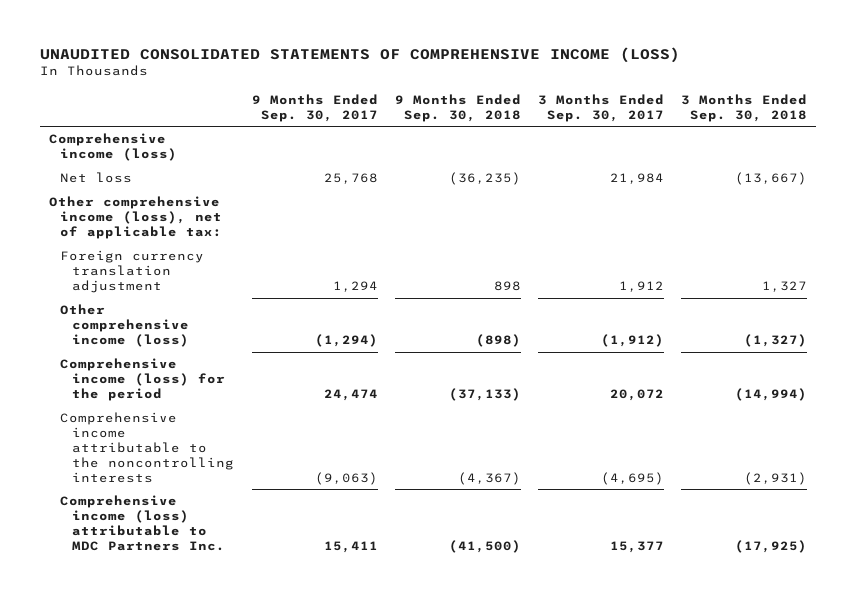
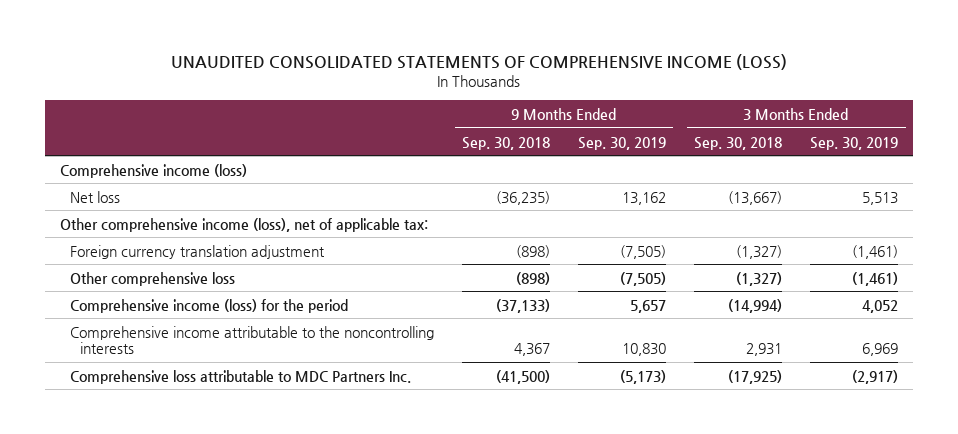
- | 9 Months Ended Sep. 30, 2017 | 9 Months Ended Sep. 30, 2018 | 3 Months Ended Sep. 30, 2017 | 3 Months Ended Sep. 30, 2018
+ | 9 Months Ended Sep. 30, 2018 | 9 Months Ended Sep. 30, 2019 | 3 Months Ended Sep. 30, 2018 | 3 Months Ended Sep. 30, 2019
- Foreign currency translation adjustment | 1,294 | 898 | 1,912 | 1,327
- Other comprehensive income (loss) | (1,294) | (898) | (1,912) | (1,327)
+ Foreign currency translation adjustment | (898) | (7,505) | (1,327) | (1,461)
+ Other comprehensive loss | (898) | (7,505) | (1,327) | (1,461)
- Comprehensive income attributable to the noncontrolling interests | (9,063) | (4,367) | (4,695) | (2,931)
- Comprehensive income (loss) attributable to MDC Partners Inc. | 15,411 | (41,500) | 15,377 | (17,925)
+ Comprehensive income attributable to the noncontrolling interests | 4,367 | 10,830 | 2,931 | 6,969
+ Comprehensive loss attributable to MDC Partners Inc. | (41,500) | (5,173) | (17,925) | (2,917)

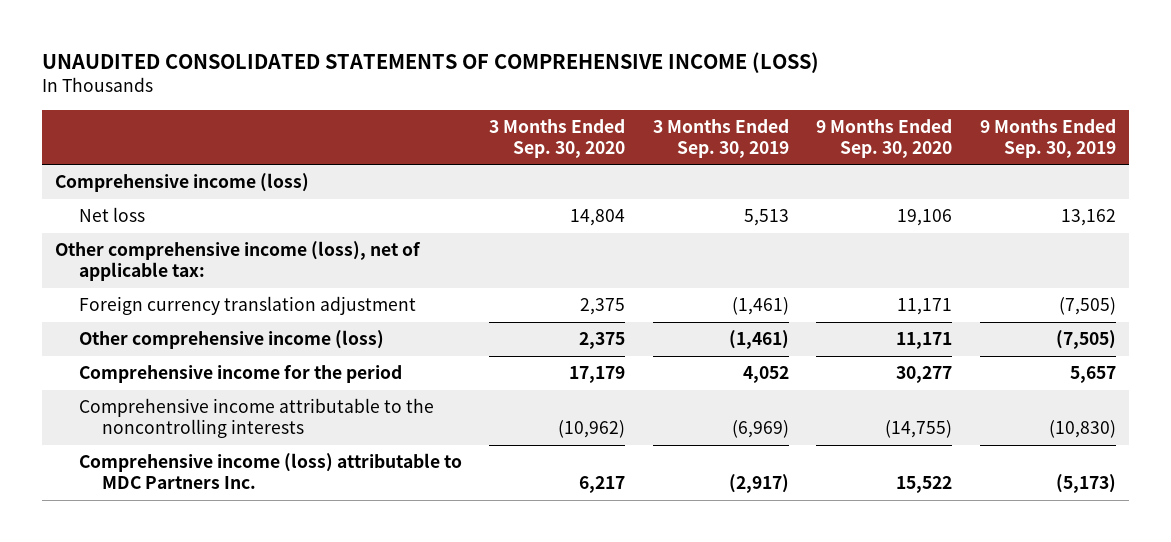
- | 9 Months Ended Sep. 30, 2018 | 9 Months Ended Sep. 30, 2019 | 3 Months Ended Sep. 30, 2018 | 3 Months Ended Sep. 30, 2019
+ | 3 Months Ended Sep. 30, 2020 | 3 Months Ended Sep. 30, 2019 | 9 Months Ended Sep. 30, 2020 | 9 Months Ended Sep. 30, 2019
- Other comprehensive loss | (898) | (7,505) | (1,327) | (1,461)
- Comprehensive income (loss) for the period | (37,133) | 5,657 | (14,994) | 4,052
- Comprehensive income attributable to the noncontrolling interests | 4,367 | 10,830 | 2,931 | 6,969
- Comprehensive loss attributable to MDC Partners Inc. | (41,500) | (5,173) | (17,925) | (2,917)
+ Other comprehensive income (loss) | 2,375 | (1,461) | 11,171 | (7,505)
+ Comprehensive income for the period | 17,179 | 4,052 | 30,277 | 5,657
+ Comprehensive income attributable to the noncontrolling interests | (10,962) | (6,969) | (14,755) | (10,830)
+ Comprehensive income (loss) attributable to MDC Partners Inc. | 6,217 | (2,917) | 15,522 | (5,173)

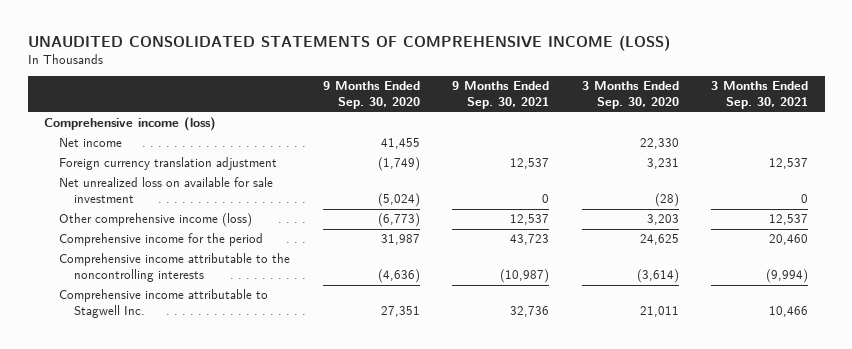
- | 3 Months Ended Sep. 30, 2020 | 3 Months Ended Sep. 30, 2019 | 9 Months Ended Sep. 30, 2020 | 9 Months Ended Sep. 30, 2019
+ | 9 Months Ended Sep. 30, 2020 | 9 Months Ended Sep. 30, 2021 | 3 Months Ended Sep. 30, 2020 | 3 Months Ended Sep. 30, 2021
- Net loss | 14,804 | 5,513 | 19,106 | 13,162
- Other comprehensive income (loss), net of applicable tax:
- Foreign currency translation adjustment | 2,375 | (1,461) | 11,171 | (7,505)
- Other comprehensive income (loss) | 2,375 | (1,461) | 11,171 | (7,505)
- Comprehensive income for the period | 17,179 | 4,052 | 30,277 | 5,657
- Comprehensive income attributable to the noncontrolling interests | (10,962) | (6,969) | (14,755) | (10,830)
- Comprehensive income (loss) attributable to MDC Partners Inc. | 6,217 | (2,917) | 15,522 | (5,173)
+ Net income | 41,455 | | 22,330 |
+ Foreign currency translation adjustment | (1,749) | 12,537 | 3,231 | 12,537
+ Net unrealized loss on available for sale investment | (5,024) | 0 | (28) | 0
+ Other comprehensive income (loss) | (6,773) | 12,537 | 3,203 | 12,537
+ Comprehensive income for the period | 31,987 | 43,723 | 24,625 | 20,460
+ Comprehensive income attributable to the noncontrolling interests | (4,636) | (10,987) | (3,614) | (9,994)
+ Comprehensive income attributable to Stagwell Inc. | 27,351 | 32,736 | 21,011 | 10,466

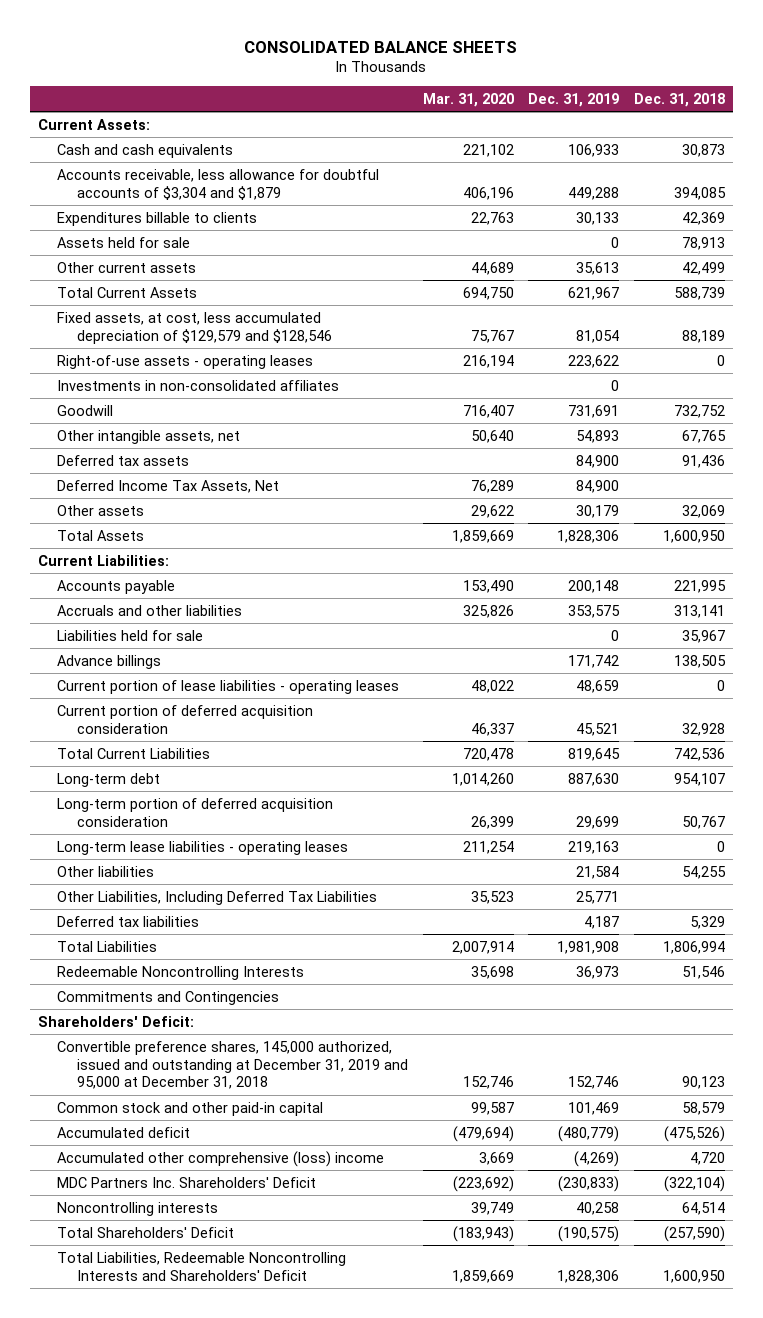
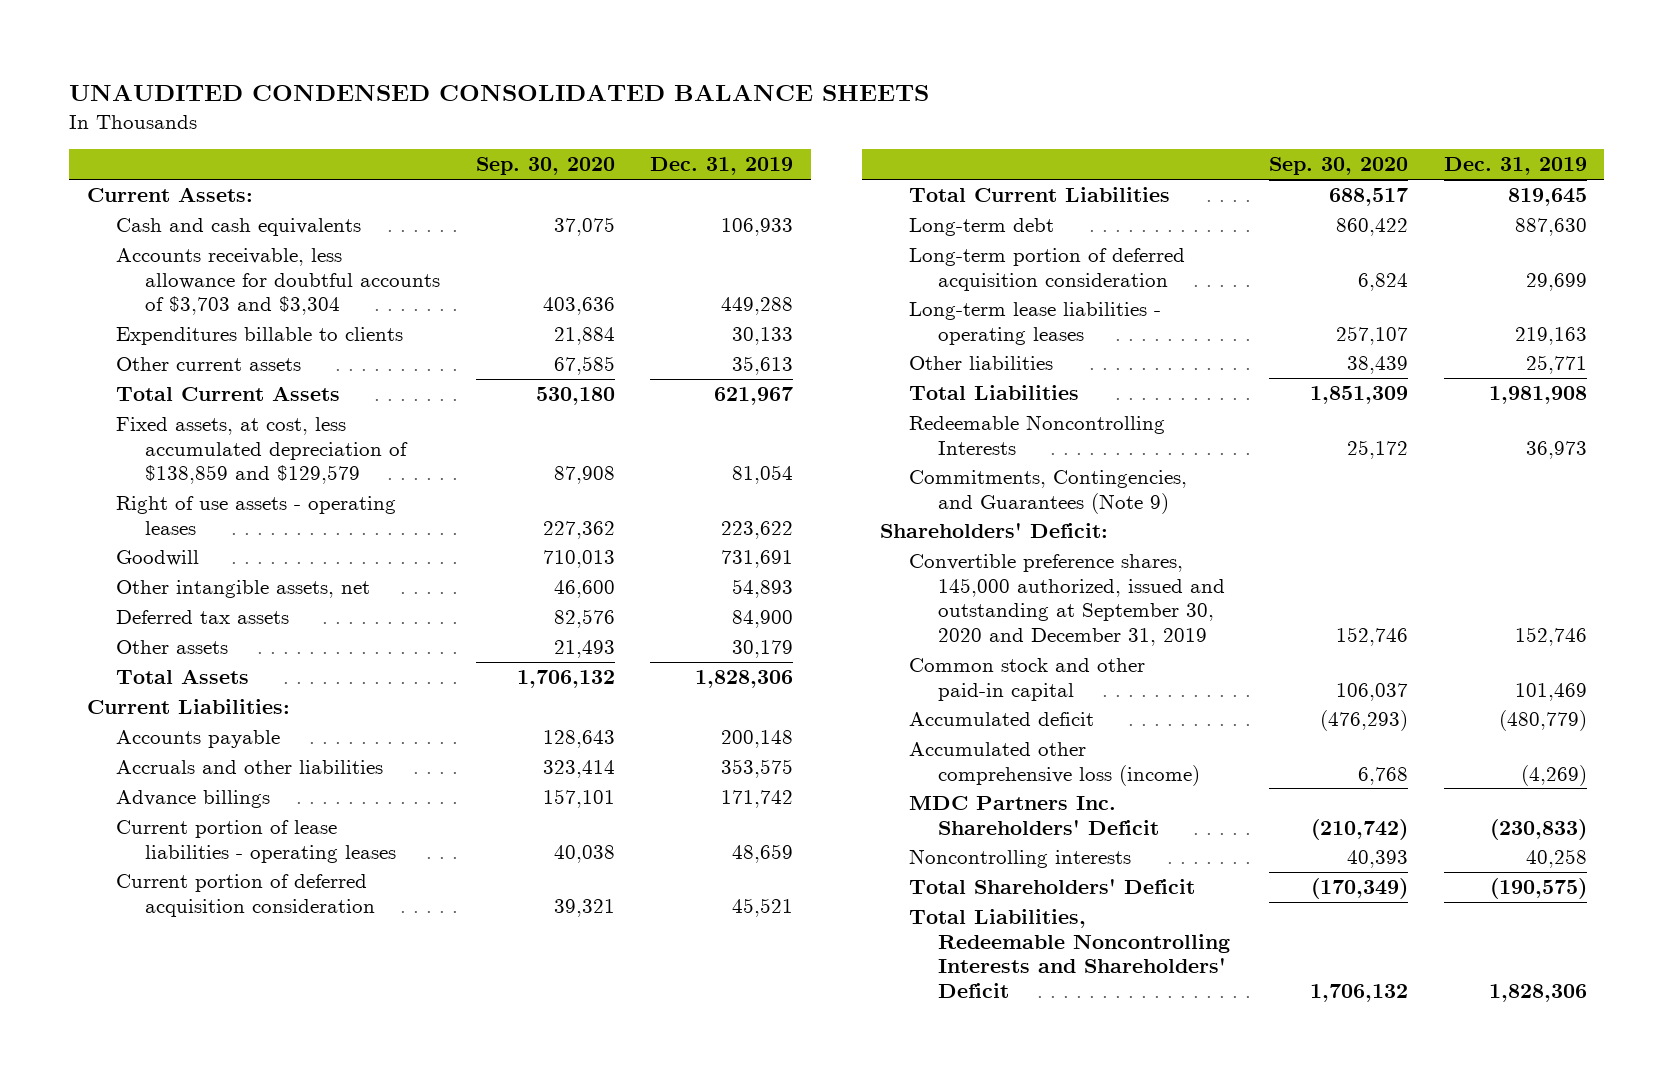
- CONSOLIDATED BALANCE SHEETS
+ UNAUDITED CONDENSED CONSOLIDATED BALANCE SHEETS
- | Mar. 31, 2020 | Dec. 31, 2019 | Dec. 31, 2018
+ | Sep. 30, 2020 | Dec. 31, 2019
- Accounts receivable, less allowance for doubtful accounts of $3,304 and $1,879 | 406,196 | 449,288 | 394,085
+ Accounts receivable, less allowance for doubtful accounts of $3,703 and $3,304 | 403,636 | 449,288
- Assets held for sale | | 0 | 78,913
- Fixed assets, at cost, less accumulated depreciation of $129,579 and $128,546 | 75,767 | 81,054 | 88,189
- Right-of-use assets - operating leases | 216,194 | 223,622 | 0
- Investments in non-consolidated affiliates | | 0 |
+ Fixed assets, at cost, less accumulated depreciation of $138,859 and $129,579 | 87,908 | 81,054
+ Right of use assets - operating leases | 227,362 | 223,622
- Deferred Income Tax Assets, Net | 76,289 | 84,900 |
- Liabilities held for sale | | 0 | 35,967
- Other liabilities | | 21,584 | 54,255
- Other Liabilities, Including Deferred Tax Liabilities | 35,523 | 25,771 |
- Deferred tax liabilities | | 4,187 | 5,329
+ Other liabilities | 38,439 | 25,771
- Commitments and Contingencies
+ Commitments, Contingencies, and Guarantees (Note 9)
- Convertible preference shares, 145,000 authorized, issued and outstanding at December 31, 2019 and 95,000 at December 31, 2018 | 152,746 | 152,746 | 90,123
+ Convertible preference shares, 145,000 authorized, issued and outstanding at September 30, 2020 and December 31, 2019 | 152,746 | 152,746
- Accumulated other comprehensive (loss) income | 3,669 | (4,269) | 4,720
+ Accumulated other comprehensive loss (income) | 6,768 | (4,269)

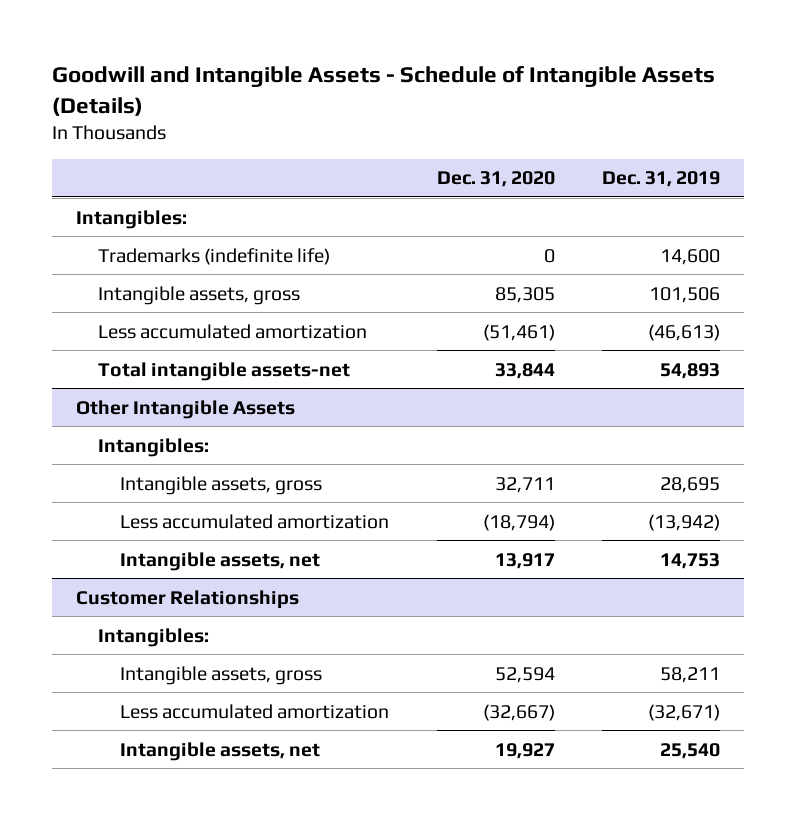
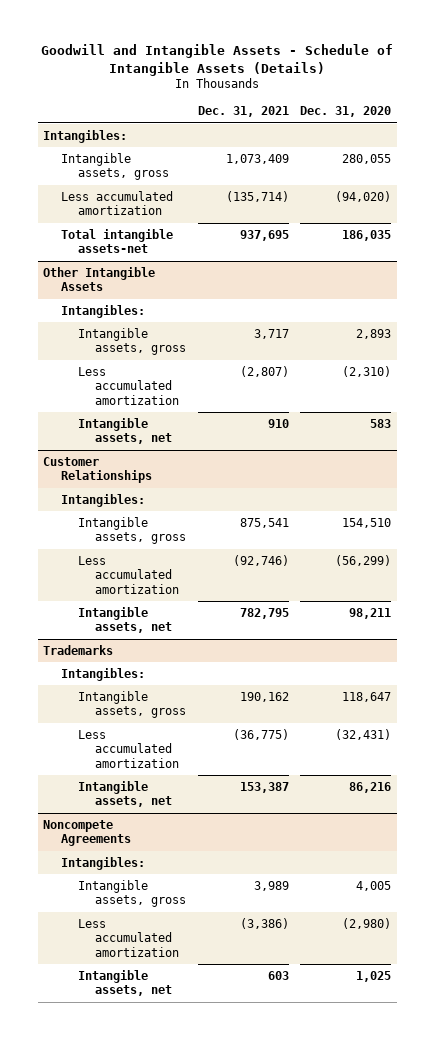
- | Dec. 31, 2020 | Dec. 31, 2019
+ | Dec. 31, 2021 | Dec. 31, 2020
- Trademarks (indefinite life) | 0 | 14,600
- Intangible assets, gross | 85,305 | 101,506
- Less accumulated amortization | (51,461) | (46,613)
- Total intangible assets-net | 33,844 | 54,893
+ Intangible assets, gross | 1,073,409 | 280,055
+ Less accumulated amortization | (135,714) | (94,020)
+ Total intangible assets-net | 937,695 | 186,035
@ Other Intangible Assets
- Intangible assets, gross | 32,711 | 28,695
- Less accumulated amortization | (18,794) | (13,942)
- Intangible assets, net | 13,917 | 14,753
+ Intangible assets, gross | 3,717 | 2,893
+ Less accumulated amortization | (2,807) | (2,310)
+ Intangible assets, net | 910 | 583
@ Customer Relationships
- Intangible assets, gross | 52,594 | 58,211
- Less accumulated amortization | (32,667) | (32,671)
- Intangible assets, net | 19,927 | 25,540
+ Intangible assets, gross | 875,541 | 154,510
+ Less accumulated amortization | (92,746) | (56,299)
+ Intangible assets, net | 782,795 | 98,211
+ Trademarks
+ Intangibles:
+ Intangible assets, gross | 190,162 | 118,647
+ Less accumulated amortization | (36,775) | (32,431)
+ Intangible assets, net | 153,387 | 86,216
+ Noncompete Agreements
+ Intangibles:
+ Intangible assets, gross | 3,989 | 4,005
+ Less accumulated amortization | (3,386) | (2,980)
+ Intangible assets, net | 603 | 1,025

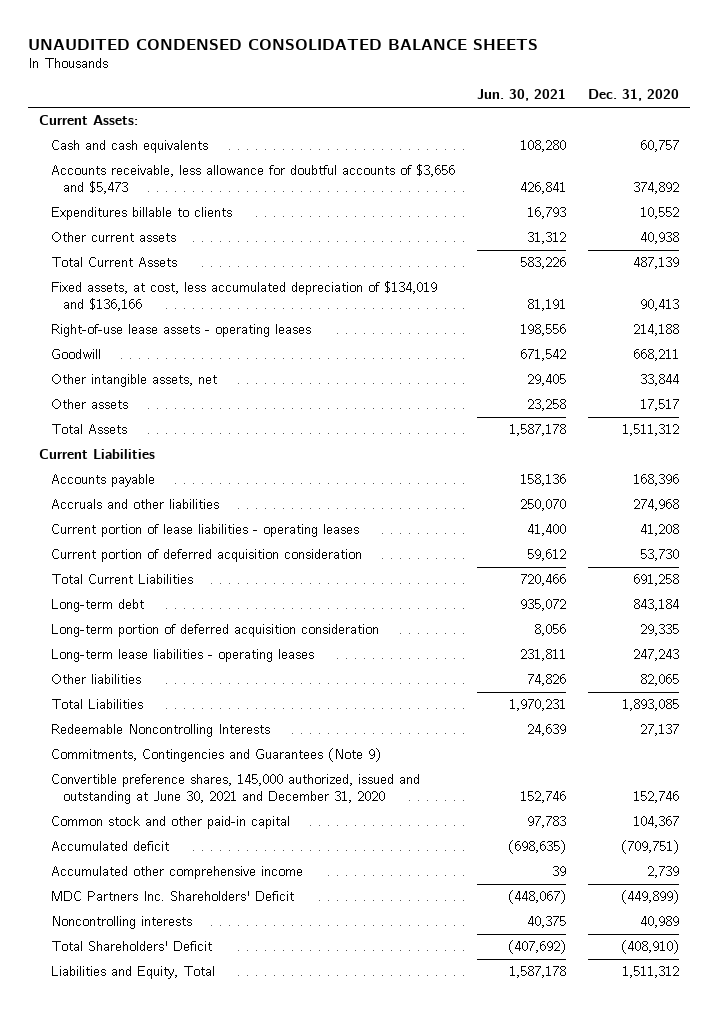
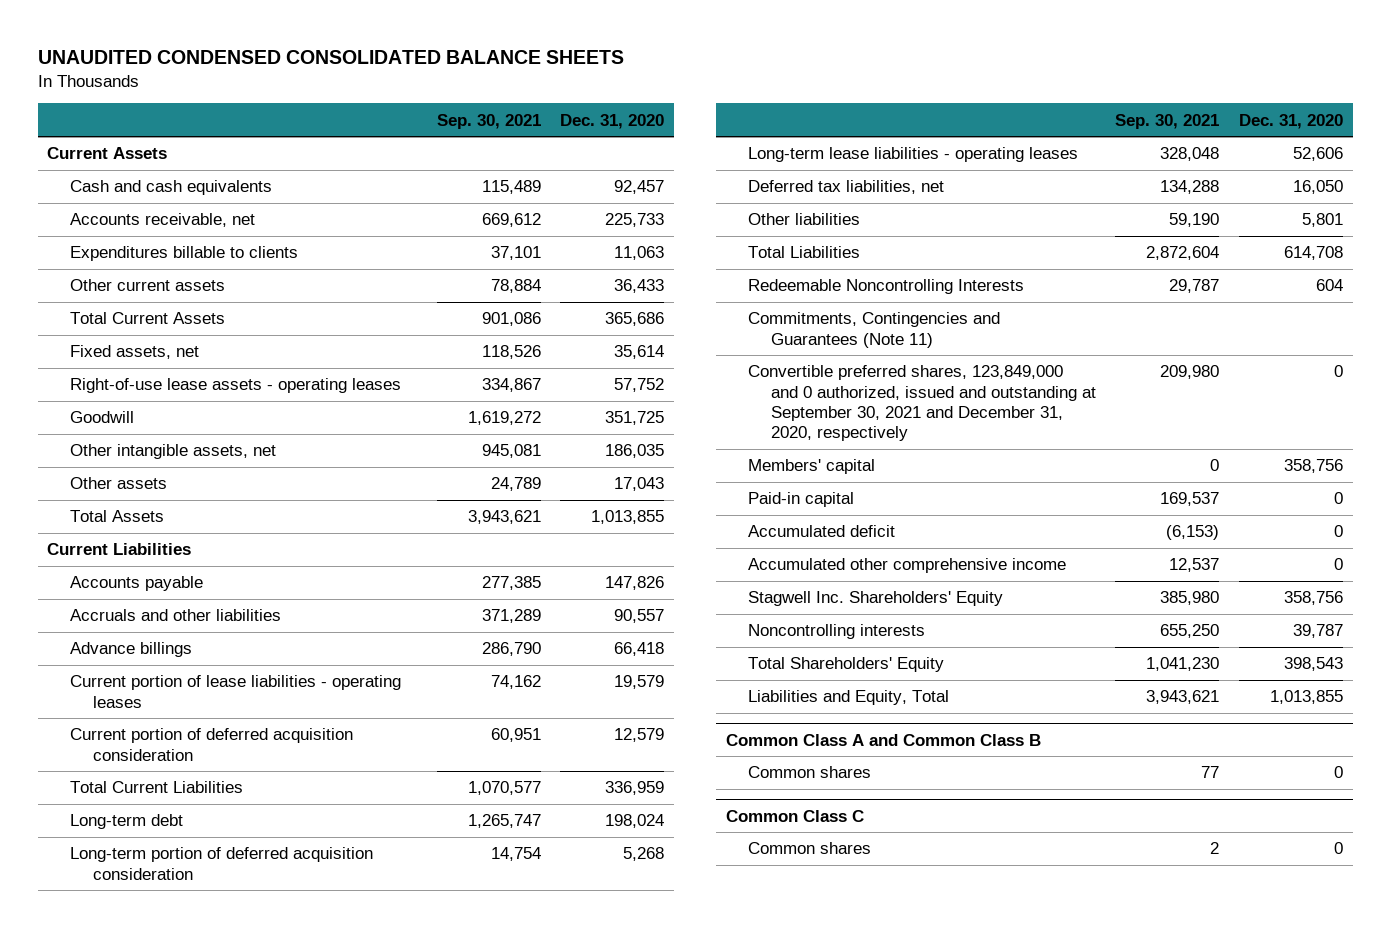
- | Jun. 30, 2021 | Dec. 31, 2020
+ | Sep. 30, 2021 | Dec. 31, 2020
- Current Assets:
- Cash and cash equivalents | 108,280 | 60,757
- Accounts receivable, less allowance for doubtful accounts of $3,656 and $5,473 | 426,841 | 374,892
- Expenditures billable to clients | 16,793 | 10,552
- Other current assets | 31,312 | 40,938
- Total Current Assets | 583,226 | 487,139
- Fixed assets, at cost, less accumulated depreciation of $134,019 and $136,166 | 81,191 | 90,413
- Right-of-use lease assets - operating leases | 198,556 | 214,188
- Goodwill | 671,542 | 668,211
- Other intangible assets, net | 29,405 | 33,844
- Other assets | 23,258 | 17,517
- Total Assets | 1,587,178 | 1,511,312
+ Current Assets
+ Cash and cash equivalents | 115,489 | 92,457
+ Accounts receivable, net | 669,612 | 225,733
+ Expenditures billable to clients | 37,101 | 11,063
+ Other current assets | 78,884 | 36,433
+ Total Current Assets | 901,086 | 365,686
+ Fixed assets, net | 118,526 | 35,614
+ Right-of-use lease assets - operating leases | 334,867 | 57,752
+ Goodwill | 1,619,272 | 351,725
+ Other intangible assets, net | 945,081 | 186,035
+ Other assets | 24,789 | 17,043
+ Total Assets | 3,943,621 | 1,013,855
- Accounts payable | 158,136 | 168,396
- Accruals and other liabilities | 250,070 | 274,968
- Current portion of lease liabilities - operating leases | 41,400 | 41,208
- Current portion of deferred acquisition consideration | 59,612 | 53,730
- Total Current Liabilities | 720,466 | 691,258
- Long-term debt | 935,072 | 843,184
- Long-term portion of deferred acquisition consideration | 8,056 | 29,335
- Long-term lease liabilities - operating leases | 231,811 | 247,243
- Other liabilities | 74,826 | 82,065
- Total Liabilities | 1,970,231 | 1,893,085
- Redeemable Noncontrolling Interests | 24,639 | 27,137
- Commitments, Contingencies and Guarantees (Note 9)
- Convertible preference shares, 145,000 authorized, issued and outstanding at June 30, 2021 and December 31, 2020 | 152,746 | 152,746
- Common stock and other paid-in capital | 97,783 | 104,367
- Accumulated deficit | (698,635) | (709,751)
- Accumulated other comprehensive income | 39 | 2,739
- MDC Partners Inc. Shareholders' Deficit | (448,067) | (449,899)
- Noncontrolling interests | 40,375 | 40,989
- Total Shareholders' Deficit | (407,692) | (408,910)
- Liabilities and Equity, Total | 1,587,178 | 1,511,312
+ Accounts payable | 277,385 | 147,826
+ Accruals and other liabilities | 371,289 | 90,557
+ Advance billings | 286,790 | 66,418
+ Current portion of lease liabilities - operating leases | 74,162 | 19,579
+ Current portion of deferred acquisition consideration | 60,951 | 12,579
+ Total Current Liabilities | 1,070,577 | 336,959
+ Long-term debt | 1,265,747 | 198,024
+ Long-term portion of deferred acquisition consideration | 14,754 | 5,268
+ Long-term lease liabilities - operating leases | 328,048 | 52,606
+ Deferred tax liabilities, net | 134,288 | 16,050
+ Other liabilities | 59,190 | 5,801
+ Total Liabilities | 2,872,604 | 614,708
+ Redeemable Noncontrolling Interests | 29,787 | 604
+ Commitments, Contingencies and Guarantees (Note 11)
+ Convertible preferred shares, 123,849,000 and 0 authorized, issued and outstanding at September 30, 2021 and December 31, 2020, respectively | 209,980 | 0
+ Members' capital | 0 | 358,756
+ Paid-in capital | 169,537 | 0
+ Accumulated deficit | (6,153) | 0
+ Accumulated other comprehensive income | 12,537 | 0
+ Stagwell Inc. Shareholders' Equity | 385,980 | 358,756
+ Noncontrolling interests | 655,250 | 39,787
+ Total Shareholders' Equity | 1,041,230 | 398,543
+ Liabilities and Equity, Total | 3,943,621 | 1,013,855
+ Common Class A and Common Class B
+ Common shares | 77 | 0
+ Common Class C
+ Common shares | 2 | 0

